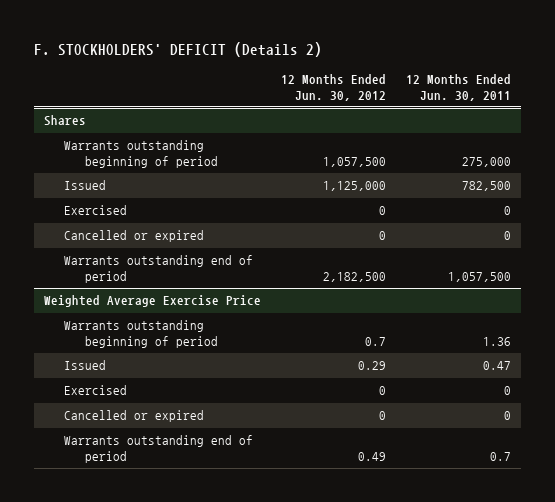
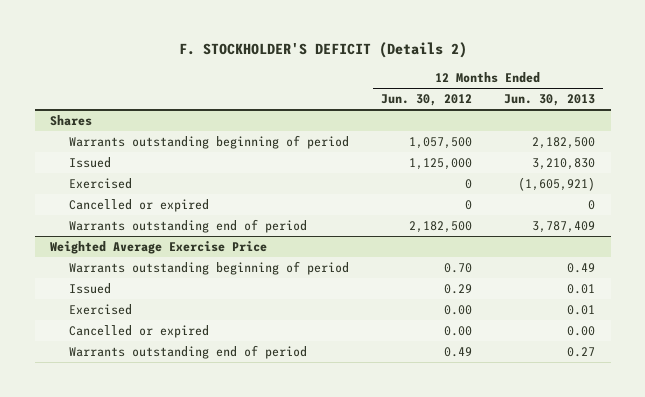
- F. STOCKHOLDERS' DEFICIT (Details 2)
+ F. STOCKHOLDER'S DEFICIT (Details 2)
- | 12 Months Ended Jun. 30, 2012 | 12 Months Ended Jun. 30, 2011
+ | 12 Months Ended Jun. 30, 2012 | 12 Months Ended Jun. 30, 2013
@ Weighted Average Exercise Price
- Warrants outstanding beginning of period | 0.7 | 1.36
+ Warrants outstanding beginning of period | 0.70 | 0.49
- Exercised | 0 | 0
- Cancelled or expired | 0 | 0
+ Exercised | 0.00 | 0.01
+ Cancelled or expired | 0.00 | 0.00

